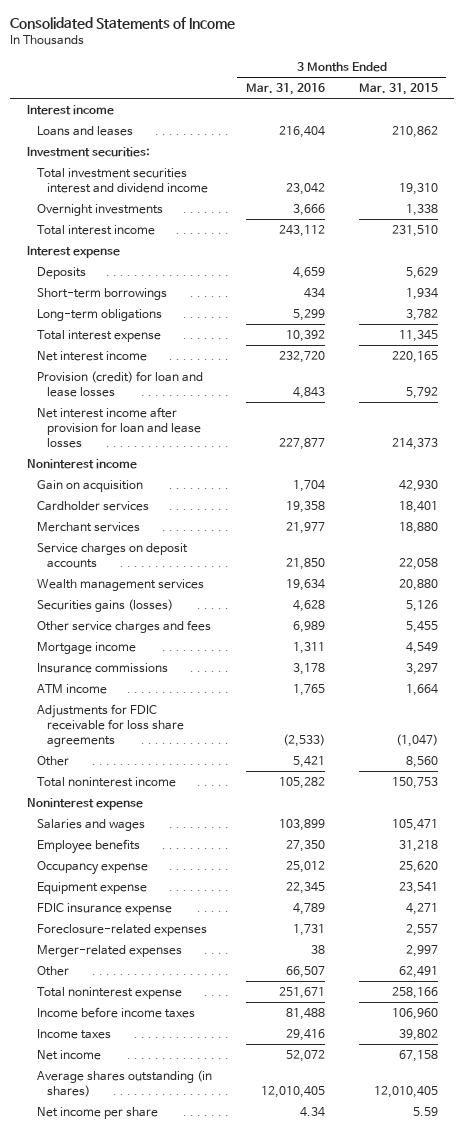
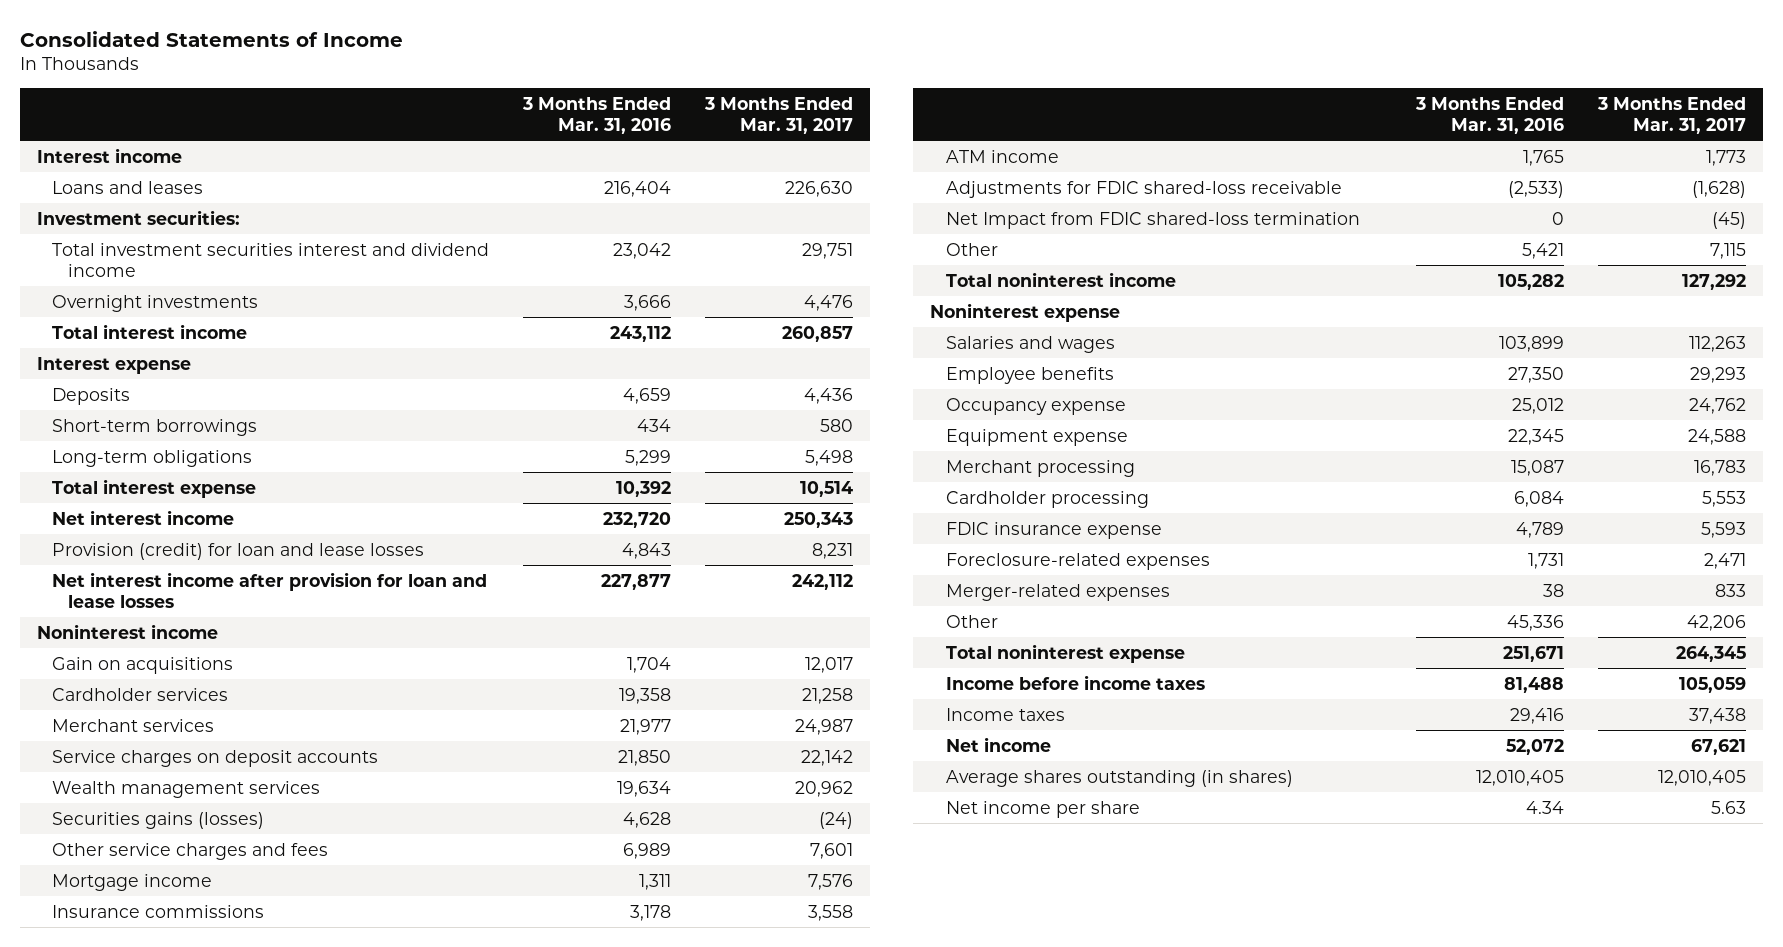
- | 3 Months Ended Mar. 31, 2016 | 3 Months Ended Mar. 31, 2015
+ | 3 Months Ended Mar. 31, 2016 | 3 Months Ended Mar. 31, 2017
- Gain on acquisition | 1,704 | 42,930
+ Gain on acquisitions | 1,704 | 12,017
- Adjustments for FDIC receivable for loss share agreements | (2,533) | (1,047)
+ Adjustments for FDIC shared-loss receivable | (2,533) | (1,628)
+ Net Impact from FDIC shared-loss termination | 0 | (45)
+ Merchant processing | 15,087 | 16,783
+ Cardholder processing | 6,084 | 5,553
- Other | 66,507 | 62,491
+ Other | 45,336 | 42,206

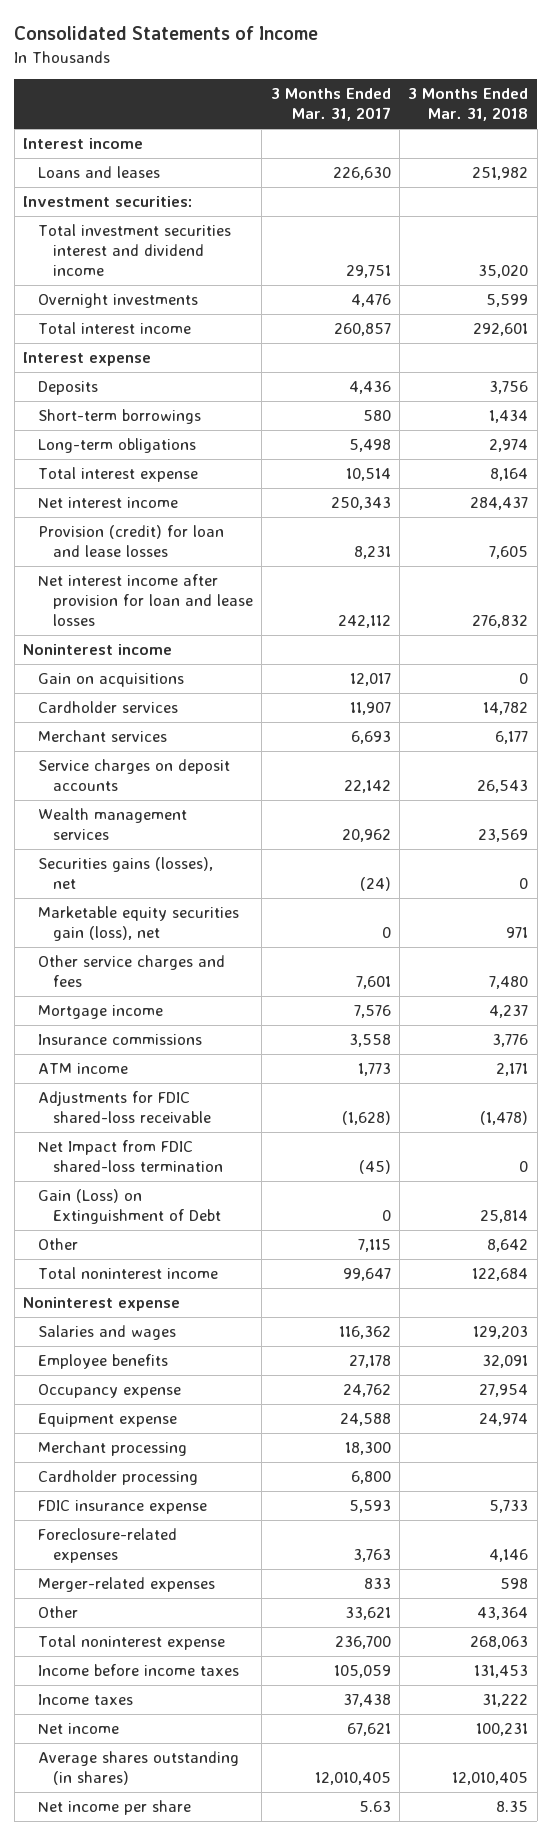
- | 3 Months Ended Mar. 31, 2016 | 3 Months Ended Mar. 31, 2017
+ | 3 Months Ended Mar. 31, 2017 | 3 Months Ended Mar. 31, 2018
- Cardholder services | 19,358 | 21,258
- Merchant services | 21,977 | 24,987
+ Cardholder services | 11,907 | 14,782
+ Merchant services | 6,693 | 6,177
- Securities gains (losses) | 4,628 | (24)
+ Securities gains (losses), net | (24) | 0
+ Marketable equity securities gain (loss), net | 0 | 971
+ Gain (Loss) on Extinguishment of Debt | 0 | 25,814
- Total noninterest income | 105,282 | 127,292
+ Total noninterest income | 99,647 | 122,684
- Salaries and wages | 103,899 | 112,263
- Employee benefits | 27,350 | 29,293
+ Salaries and wages | 116,362 | 129,203
+ Employee benefits | 27,178 | 32,091
- Merchant processing | 15,087 | 16,783
- Cardholder processing | 6,084 | 5,553
+ Merchant processing | 18,300 |
+ Cardholder processing | 6,800 |
- Foreclosure-related expenses | 1,731 | 2,471
+ Foreclosure-related expenses | 3,763 | 4,146
- Other | 45,336 | 42,206
- Total noninterest expense | 251,671 | 264,345
+ Other | 33,621 | 43,364
+ Total noninterest expense | 236,700 | 268,063

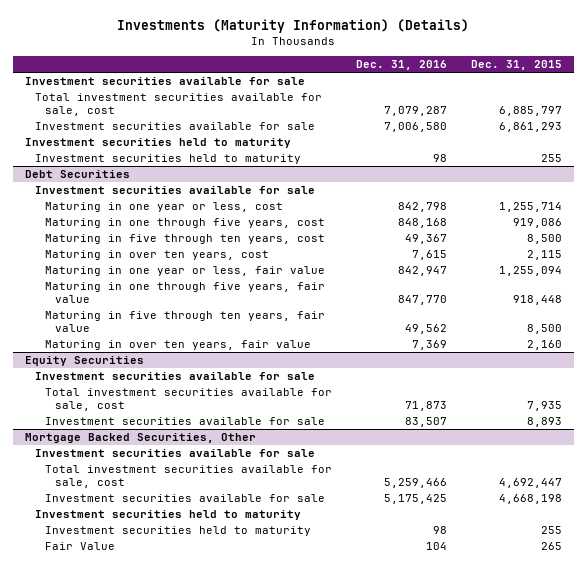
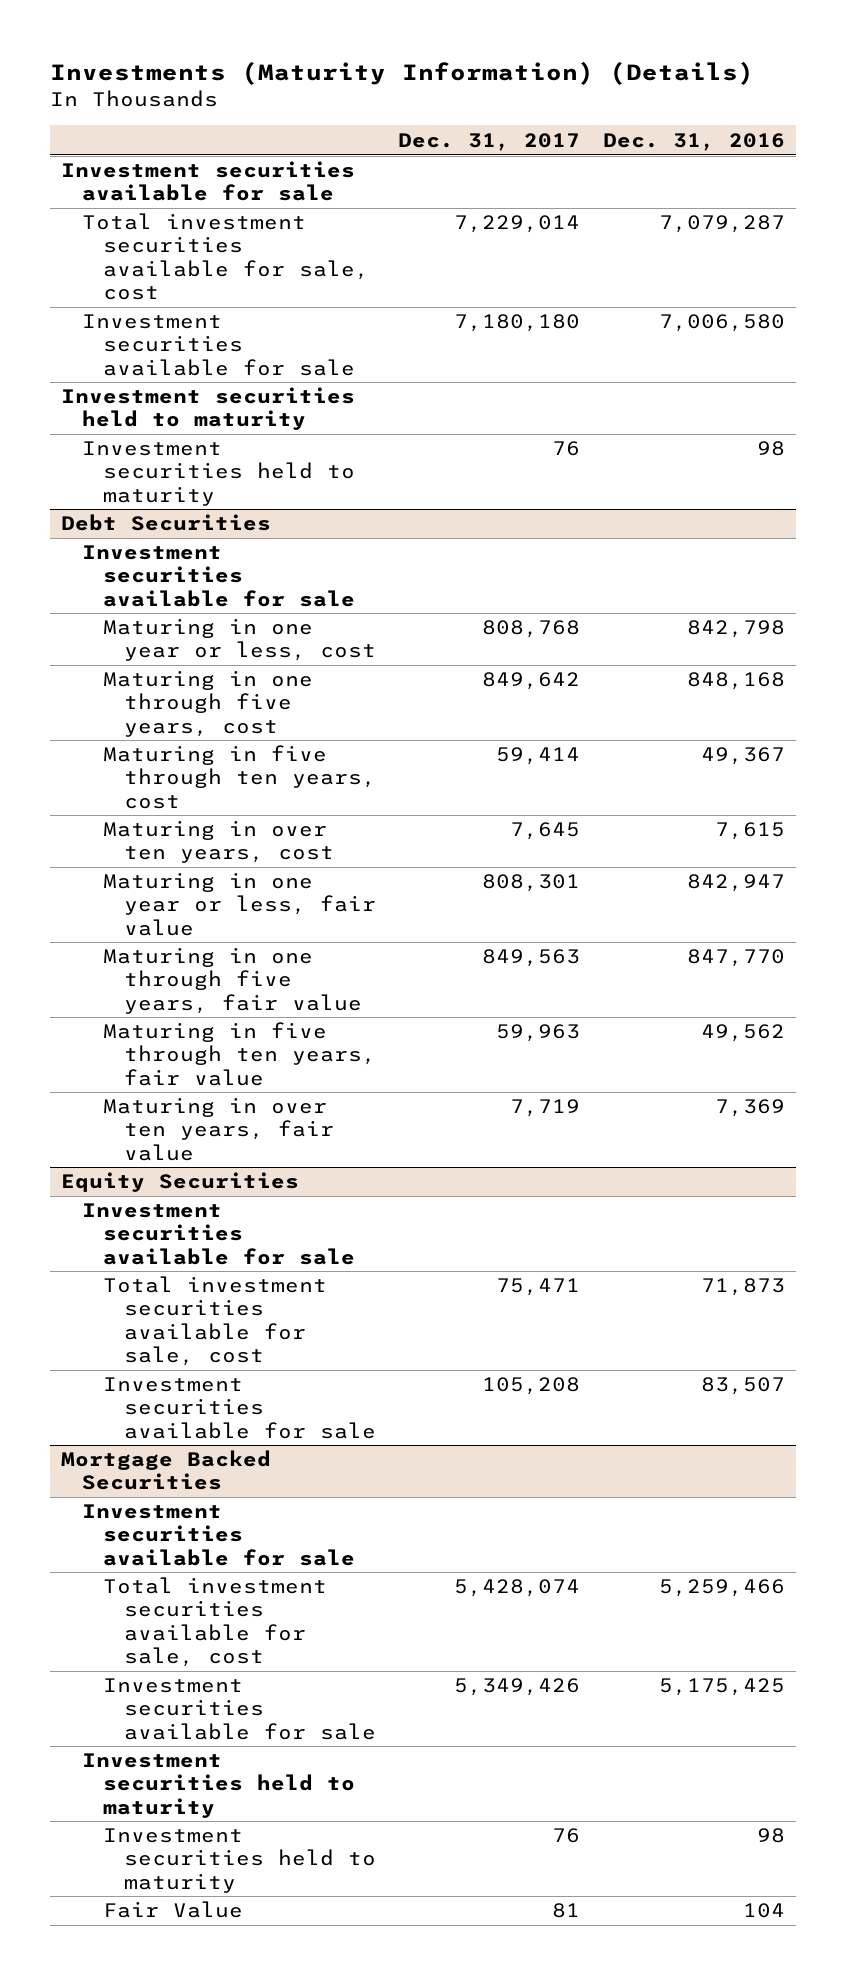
- | Dec. 31, 2016 | Dec. 31, 2015
+ | Dec. 31, 2017 | Dec. 31, 2016
- Mortgage Backed Securities, Other
+ Mortgage Backed Securities

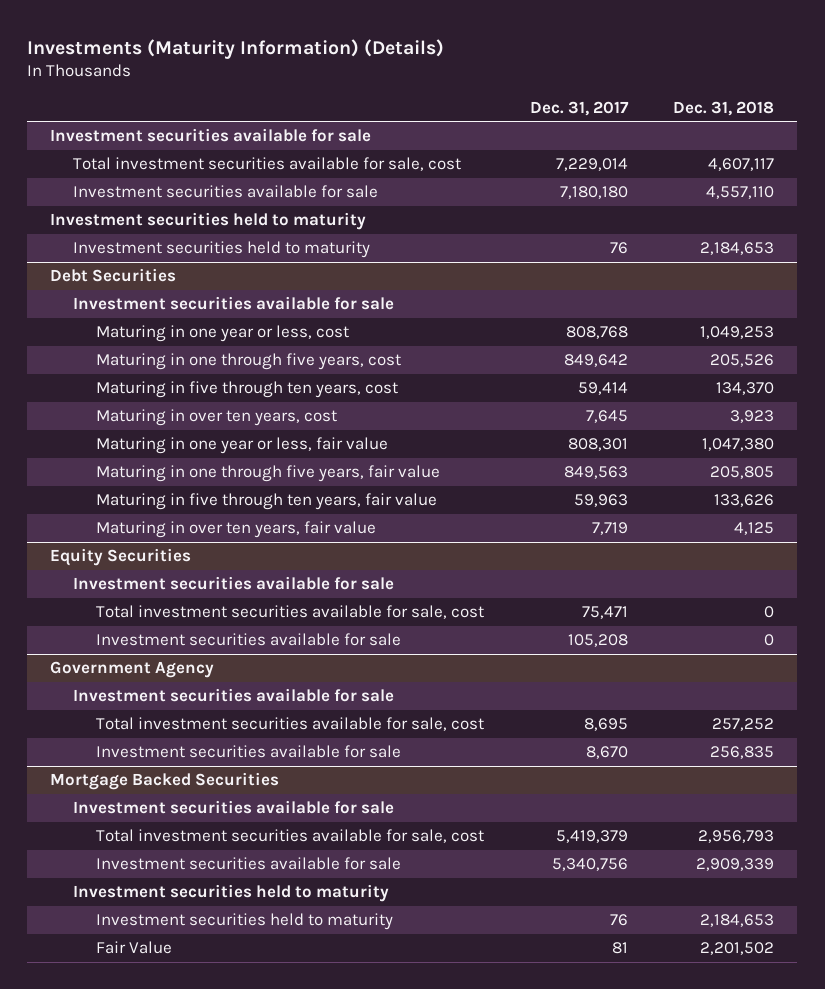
- | Dec. 31, 2017 | Dec. 31, 2016
+ | Dec. 31, 2017 | Dec. 31, 2018
+ Government Agency
+ Investment securities available for sale
+ Total investment securities available for sale, cost | 8,695 | 257,252
+ Investment securities available for sale | 8,670 | 256,835
@ Mortgage Backed Securities
- Total investment securities available for sale, cost | 5,428,074 | 5,259,466
- Investment securities available for sale | 5,349,426 | 5,175,425
+ Total investment securities available for sale, cost | 5,419,379 | 2,956,793
+ Investment securities available for sale | 5,340,756 | 2,909,339

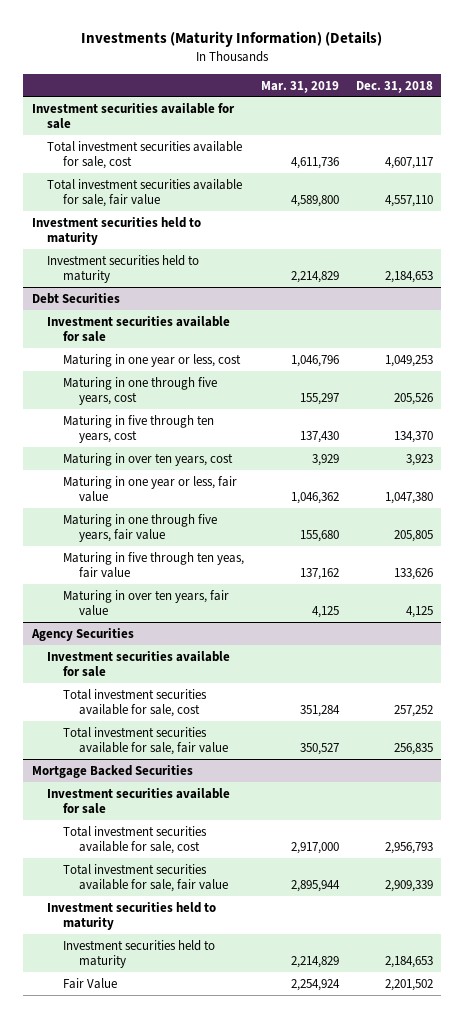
- | Dec. 31, 2017 | Dec. 31, 2018
+ | Mar. 31, 2019 | Dec. 31, 2018
- Investment securities available for sale | 7,180,180 | 4,557,110
+ Total investment securities available for sale, fair value | 4,589,800 | 4,557,110
@ Debt Securities
- Maturing in five through ten years, fair value | 59,963 | 133,626
+ Maturing in five through ten yeas, fair value | 137,162 | 133,626
- Equity Securities
- Investment securities available for sale
- Total investment securities available for sale, cost | 75,471 | 0
- Investment securities available for sale | 105,208 | 0
- Government Agency
+ Agency Securities
- Investment securities available for sale | 8,670 | 256,835
+ Total investment securities available for sale, fair value | 350,527 | 256,835
@ Mortgage Backed Securities
- Investment securities available for sale | 5,340,756 | 2,909,339
+ Total investment securities available for sale, fair value | 2,895,944 | 2,909,339

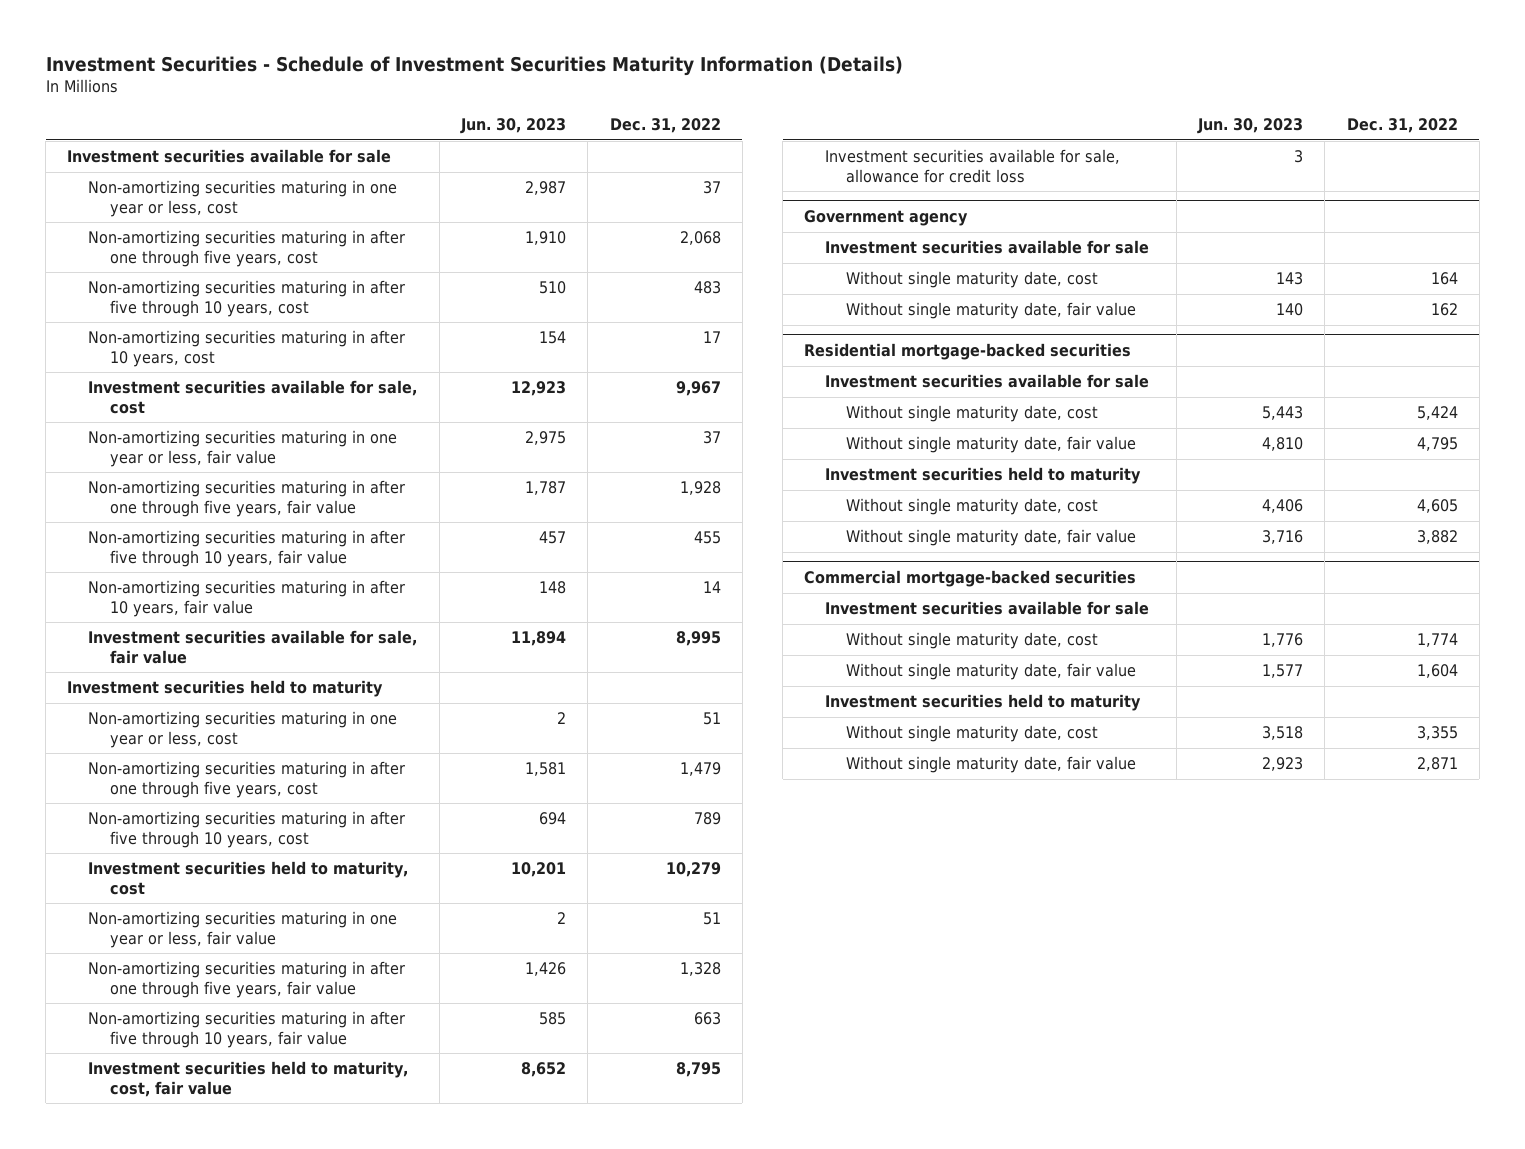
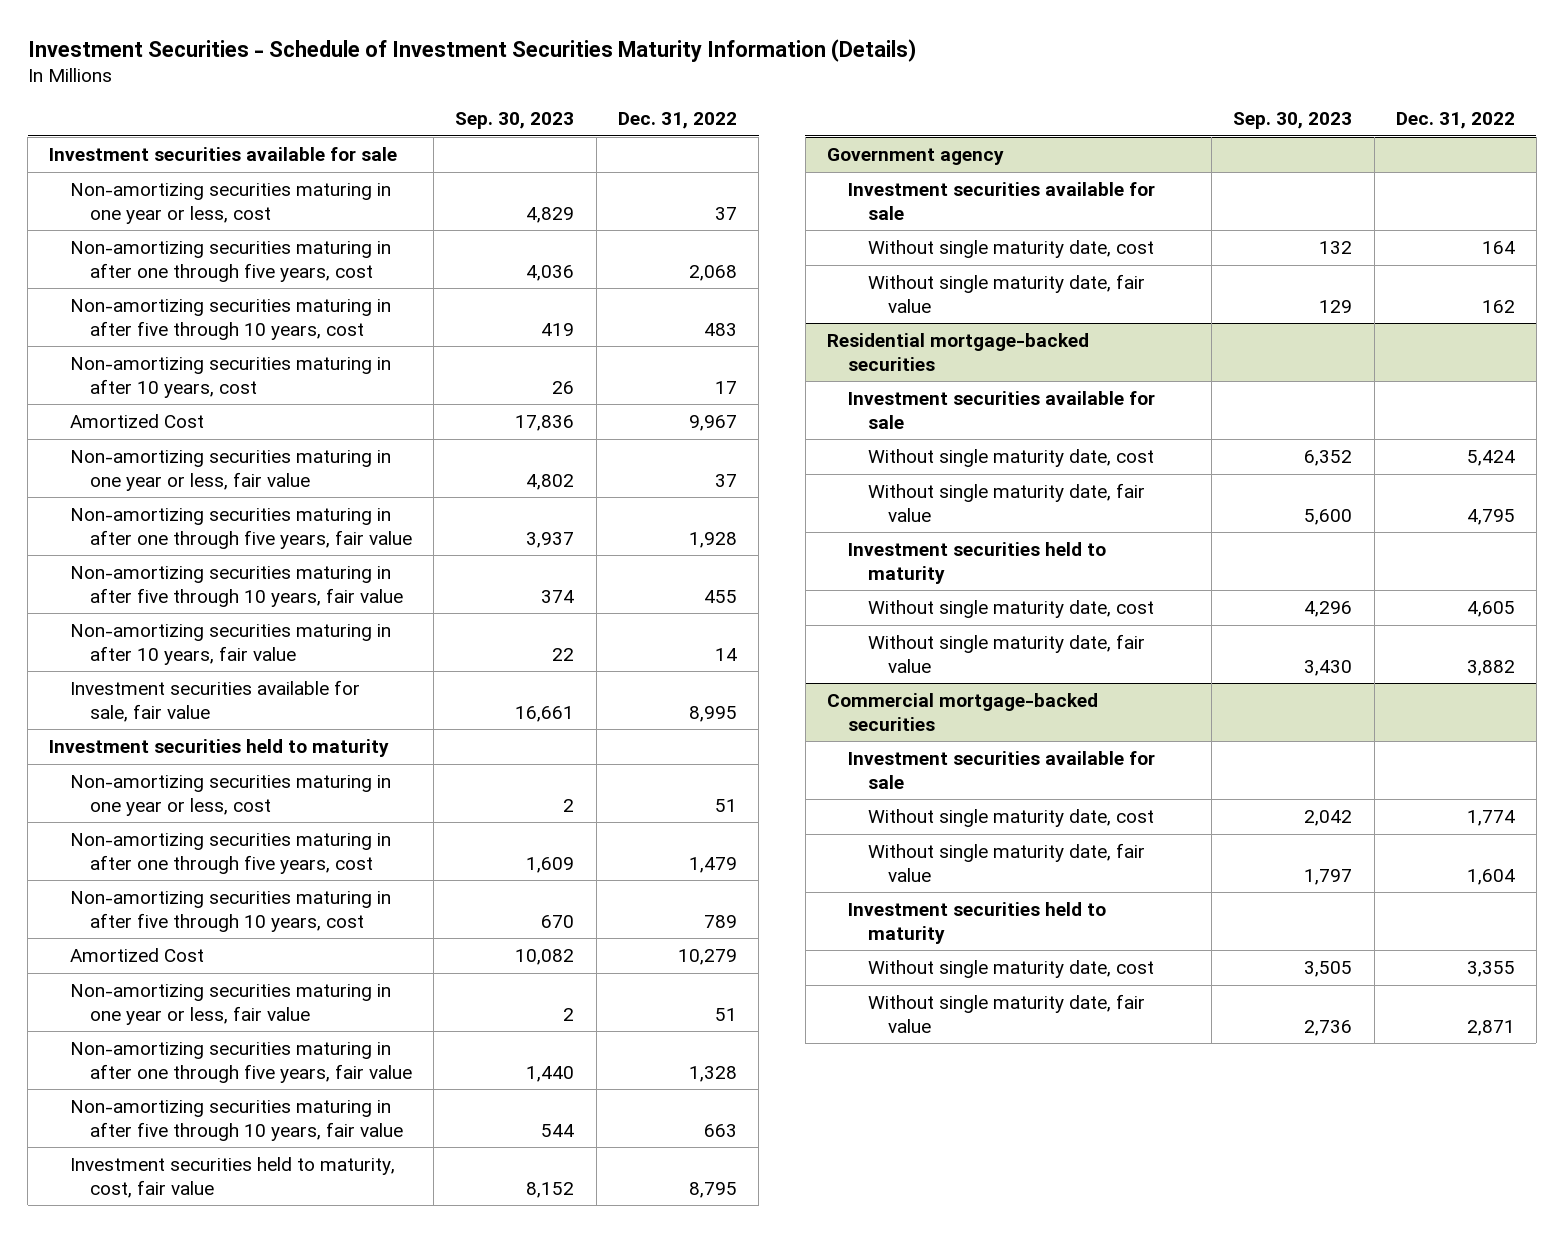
- | Jun. 30, 2023 | Dec. 31, 2022
+ | Sep. 30, 2023 | Dec. 31, 2022
- Investment securities available for sale, cost | 12,923 | 9,967
+ Amortized Cost | 17,836 | 9,967
- Investment securities held to maturity, cost | 10,201 | 10,279
+ Amortized Cost | 10,082 | 10,279
- Investment securities available for sale, allowance for credit loss | 3 |

